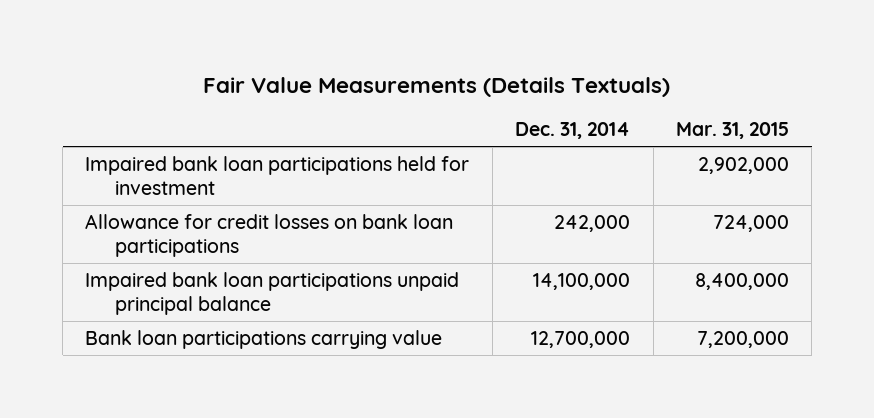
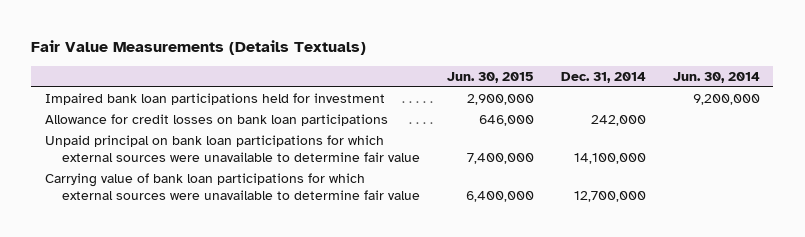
- | Dec. 31, 2014 | Mar. 31, 2015
+ | Jun. 30, 2015 | Dec. 31, 2014 | Jun. 30, 2014
- Impaired bank loan participations unpaid principal balance | 14,100,000 | 8,400,000
- Bank loan participations carrying value | 12,700,000 | 7,200,000
+ Unpaid principal on bank loan participations for which external sources were unavailable to determine fair value | 7,400,000 | 14,100,000 |
+ Carrying value of bank loan participations for which external sources were unavailable to determine fair value | 6,400,000 | 12,700,000 |

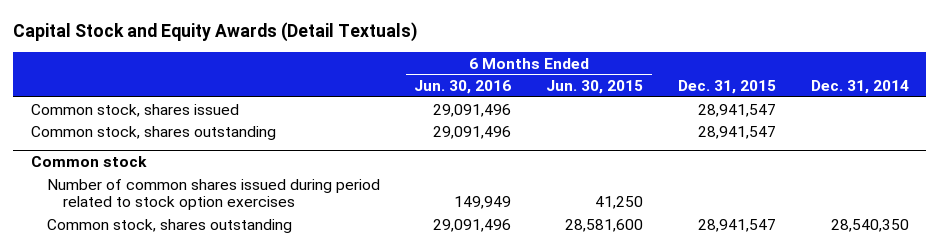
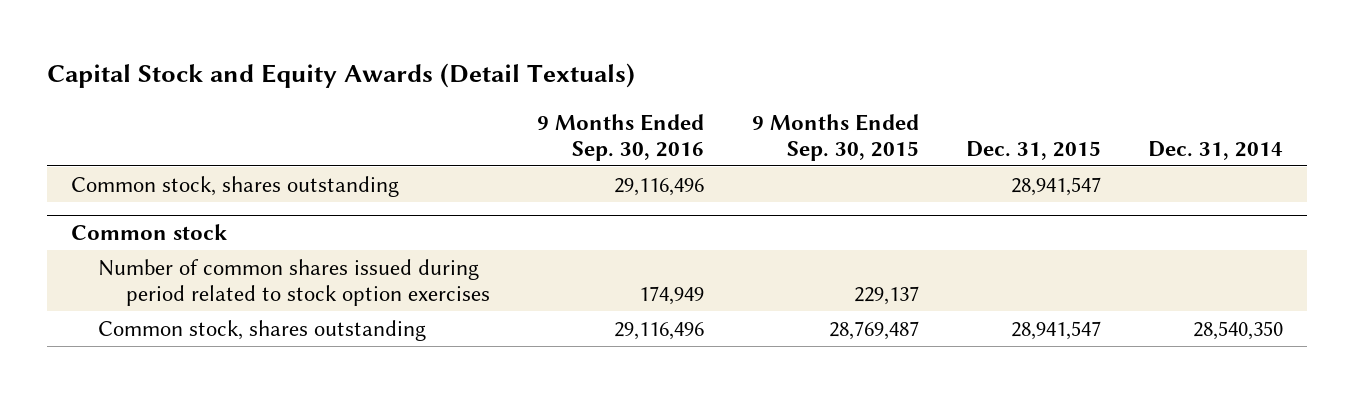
- | 6 Months Ended Jun. 30, 2016 | 6 Months Ended Jun. 30, 2015 | Dec. 31, 2015 | Dec. 31, 2014
+ | 9 Months Ended Sep. 30, 2016 | 9 Months Ended Sep. 30, 2015 | Dec. 31, 2015 | Dec. 31, 2014
- Common stock, shares issued | 29,091,496 | | 28,941,547 |

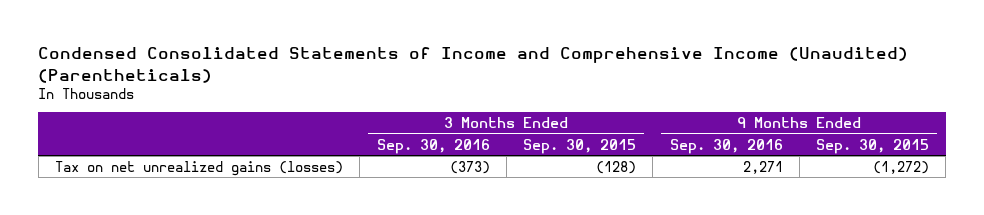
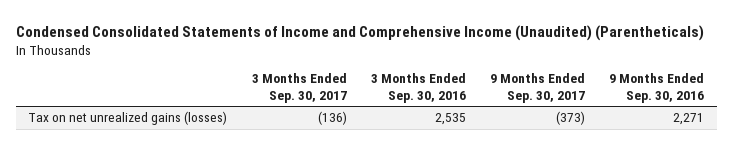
- | 3 Months Ended Sep. 30, 2016 | 3 Months Ended Sep. 30, 2015 | 9 Months Ended Sep. 30, 2016 | 9 Months Ended Sep. 30, 2015
+ | 3 Months Ended Sep. 30, 2017 | 3 Months Ended Sep. 30, 2016 | 9 Months Ended Sep. 30, 2017 | 9 Months Ended Sep. 30, 2016
- Tax on net unrealized gains (losses) | (373) | (128) | 2,271 | (1,272)
+ Tax on net unrealized gains (losses) | (136) | 2,535 | (373) | 2,271

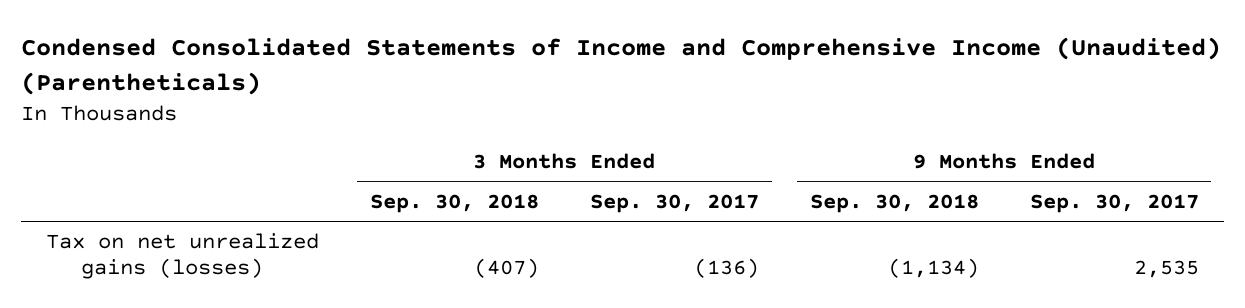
- | 3 Months Ended Sep. 30, 2017 | 3 Months Ended Sep. 30, 2016 | 9 Months Ended Sep. 30, 2017 | 9 Months Ended Sep. 30, 2016
+ | 3 Months Ended Sep. 30, 2018 | 3 Months Ended Sep. 30, 2017 | 9 Months Ended Sep. 30, 2018 | 9 Months Ended Sep. 30, 2017
- Tax on net unrealized gains (losses) | (136) | 2,535 | (373) | 2,271
+ Tax on net unrealized gains (losses) | (407) | (136) | (1,134) | 2,535

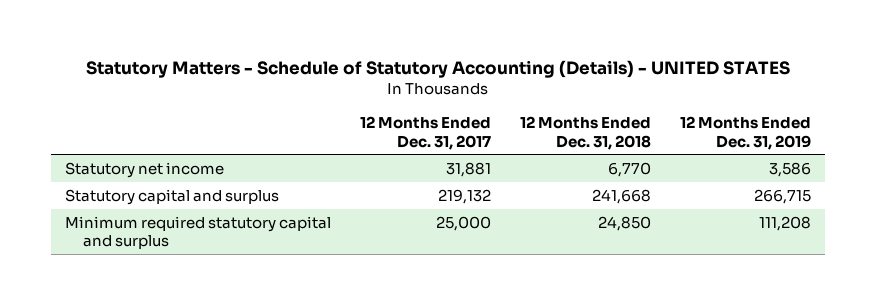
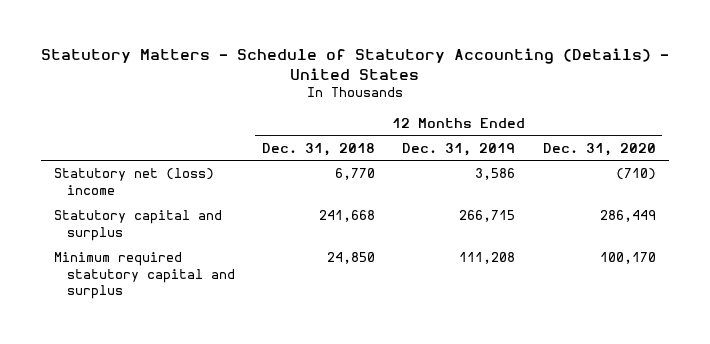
- Statutory Matters - Schedule of Statutory Accounting (Details) - UNITED STATES
+ Statutory Matters - Schedule of Statutory Accounting (Details) - United States
- | 12 Months Ended Dec. 31, 2017 | 12 Months Ended Dec. 31, 2018 | 12 Months Ended Dec. 31, 2019
+ | 12 Months Ended Dec. 31, 2018 | 12 Months Ended Dec. 31, 2019 | 12 Months Ended Dec. 31, 2020
- Statutory net income | 31,881 | 6,770 | 3,586
+ Statutory net (loss) income | 6,770 | 3,586 | (710)

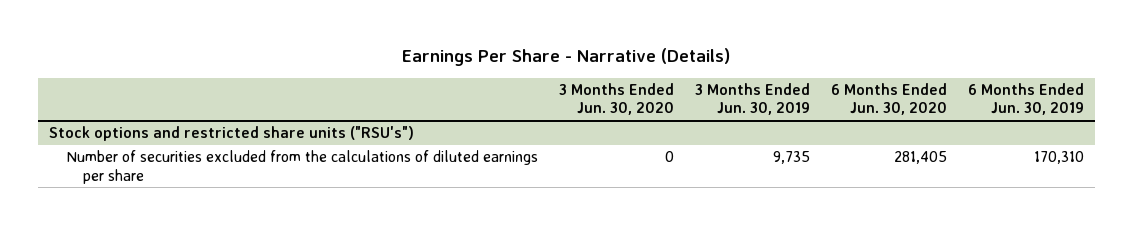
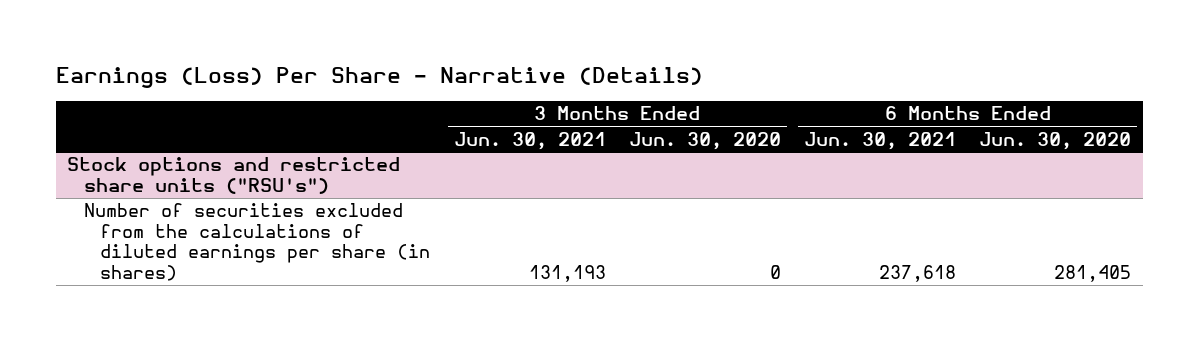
- Earnings Per Share - Narrative (Details)
+ Earnings (Loss) Per Share - Narrative (Details)
- | 3 Months Ended Jun. 30, 2020 | 3 Months Ended Jun. 30, 2019 | 6 Months Ended Jun. 30, 2020 | 6 Months Ended Jun. 30, 2019
+ | 3 Months Ended Jun. 30, 2021 | 3 Months Ended Jun. 30, 2020 | 6 Months Ended Jun. 30, 2021 | 6 Months Ended Jun. 30, 2020
@ Stock options and restricted share units ("RSU's")
- Number of securities excluded from the calculations of diluted earnings per share | 0 | 9,735 | 281,405 | 170,310
+ Number of securities excluded from the calculations of diluted earnings per share (in shares) | 131,193 | 0 | 237,618 | 281,405

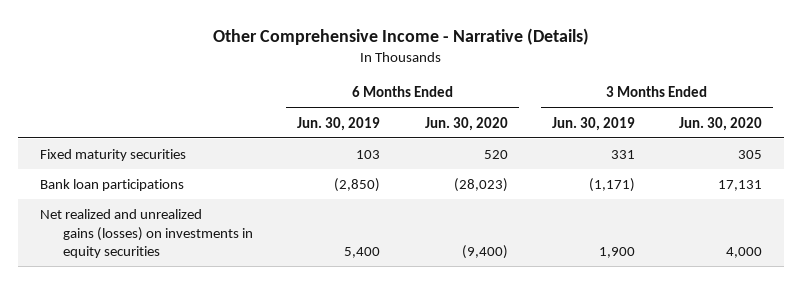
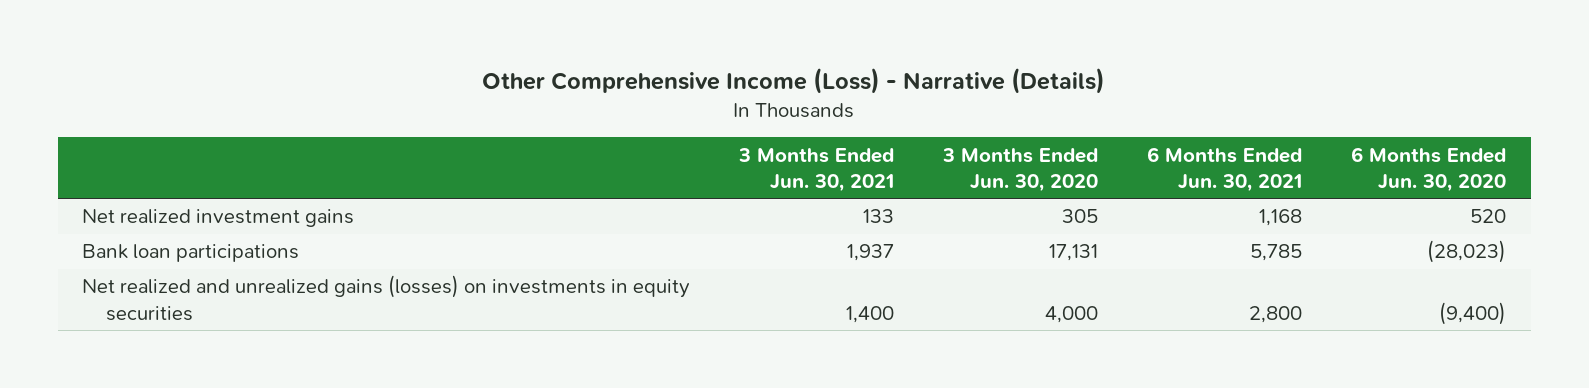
- Other Comprehensive Income - Narrative (Details)
+ Other Comprehensive Income (Loss) - Narrative (Details)
- | 6 Months Ended Jun. 30, 2019 | 6 Months Ended Jun. 30, 2020 | 3 Months Ended Jun. 30, 2019 | 3 Months Ended Jun. 30, 2020
+ | 3 Months Ended Jun. 30, 2021 | 3 Months Ended Jun. 30, 2020 | 6 Months Ended Jun. 30, 2021 | 6 Months Ended Jun. 30, 2020
- Fixed maturity securities | 103 | 520 | 331 | 305
+ Net realized investment gains | 133 | 305 | 1,168 | 520

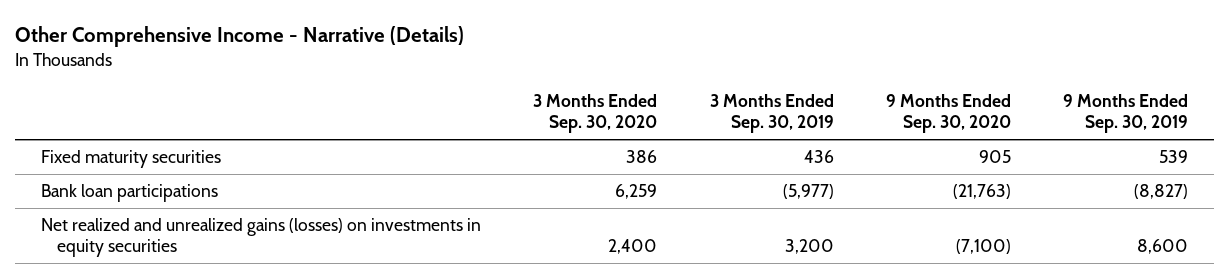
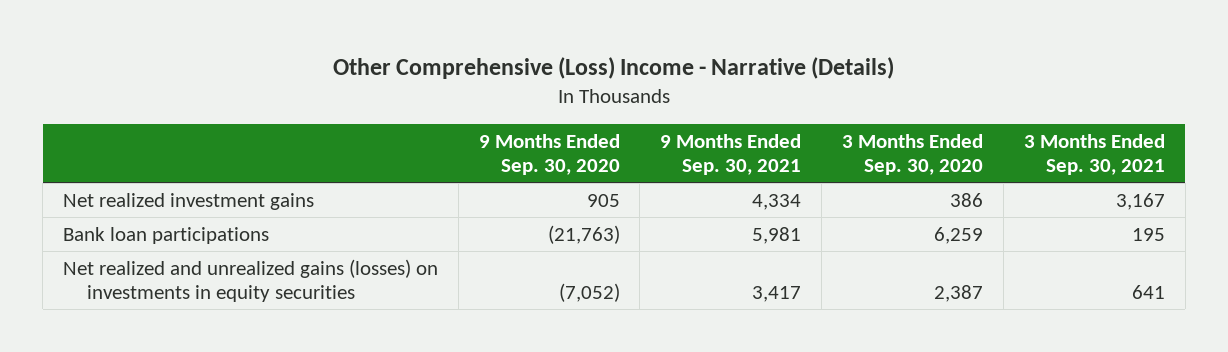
- Other Comprehensive Income - Narrative (Details)
+ Other Comprehensive (Loss) Income - Narrative (Details)
- | 3 Months Ended Sep. 30, 2020 | 3 Months Ended Sep. 30, 2019 | 9 Months Ended Sep. 30, 2020 | 9 Months Ended Sep. 30, 2019
+ | 9 Months Ended Sep. 30, 2020 | 9 Months Ended Sep. 30, 2021 | 3 Months Ended Sep. 30, 2020 | 3 Months Ended Sep. 30, 2021
- Fixed maturity securities | 386 | 436 | 905 | 539
+ Net realized investment gains | 905 | 4,334 | 386 | 3,167
- Net realized and unrealized gains (losses) on investments in equity securities | 2,400 | 3,200 | (7,100) | 8,600
+ Net realized and unrealized gains (losses) on investments in equity securities | (7,052) | 3,417 | 2,387 | 641

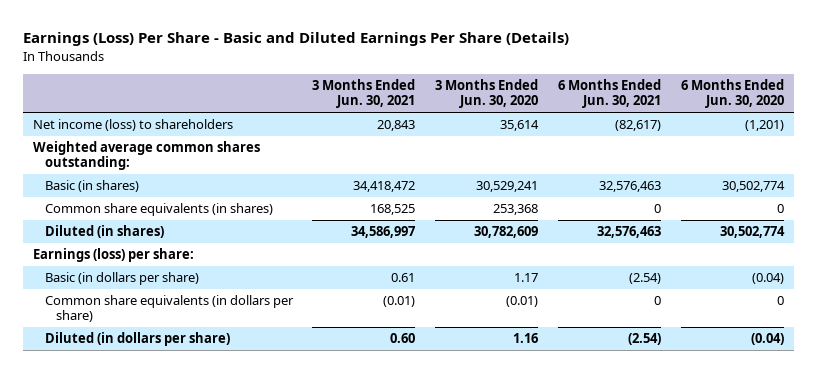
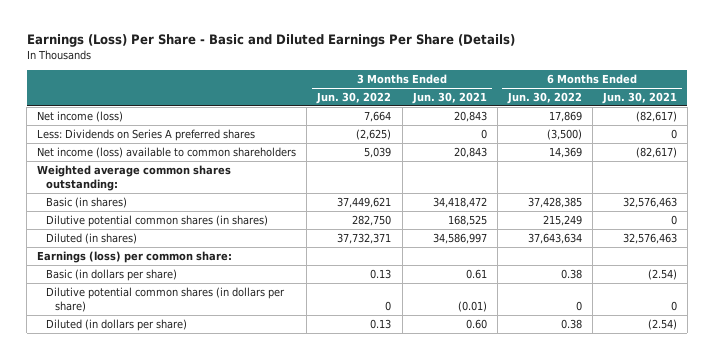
- | 3 Months Ended Jun. 30, 2021 | 3 Months Ended Jun. 30, 2020 | 6 Months Ended Jun. 30, 2021 | 6 Months Ended Jun. 30, 2020
+ | 3 Months Ended Jun. 30, 2022 | 3 Months Ended Jun. 30, 2021 | 6 Months Ended Jun. 30, 2022 | 6 Months Ended Jun. 30, 2021
- Net income (loss) to shareholders | 20,843 | 35,614 | (82,617) | (1,201)
+ Net income (loss) | 7,664 | 20,843 | 17,869 | (82,617)
+ Less: Dividends on Series A preferred shares | (2,625) | 0 | (3,500) | 0
+ Net income (loss) available to common shareholders | 5,039 | 20,843 | 14,369 | (82,617)
- Common share equivalents (in shares) | 168,525 | 253,368 | 0 | 0
+ Dilutive potential common shares (in shares) | 282,750 | 168,525 | 215,249 | 0
- Earnings (loss) per share:
+ Earnings (loss) per common share:
- Common share equivalents (in dollars per share) | (0.01) | (0.01) | 0 | 0
+ Dilutive potential common shares (in dollars per share) | 0 | (0.01) | 0 | 0

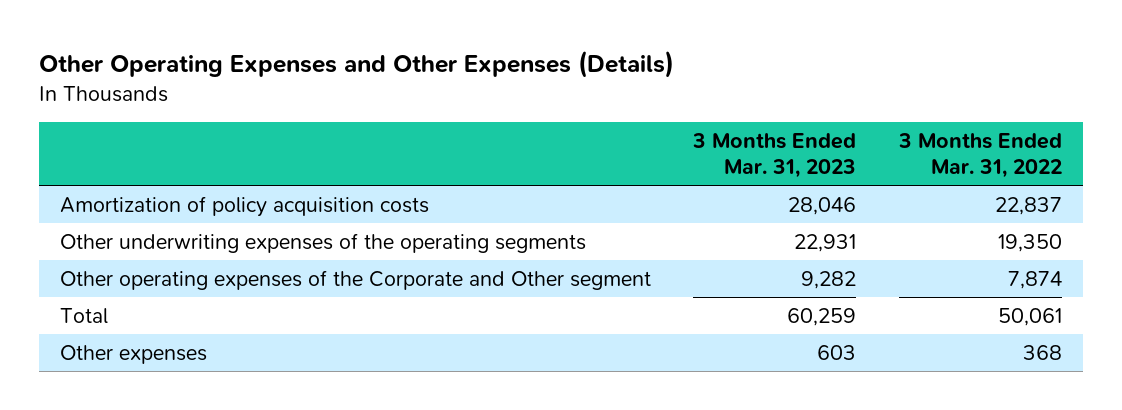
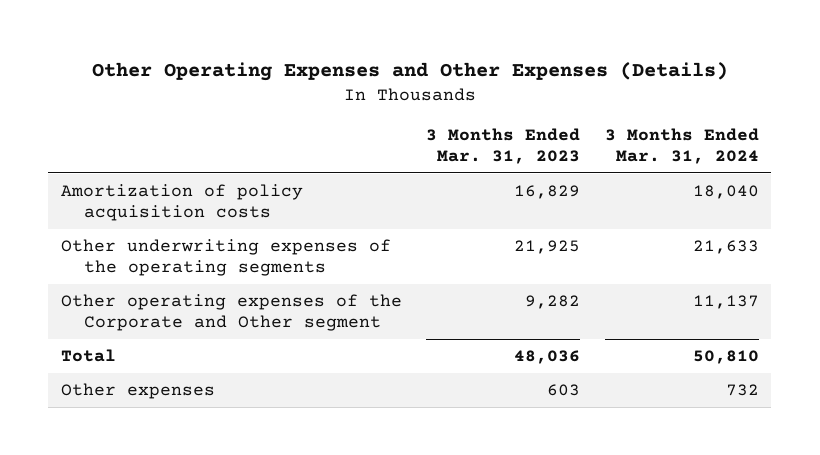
- | 3 Months Ended Mar. 31, 2023 | 3 Months Ended Mar. 31, 2022
+ | 3 Months Ended Mar. 31, 2023 | 3 Months Ended Mar. 31, 2024
- Amortization of policy acquisition costs | 28,046 | 22,837
- Other underwriting expenses of the operating segments | 22,931 | 19,350
+ Amortization of policy acquisition costs | 16,829 | 18,040
+ Other underwriting expenses of the operating segments | 21,925 | 21,633
- Total | 60,259 | 50,061
+ Total | 48,036 | 50,810

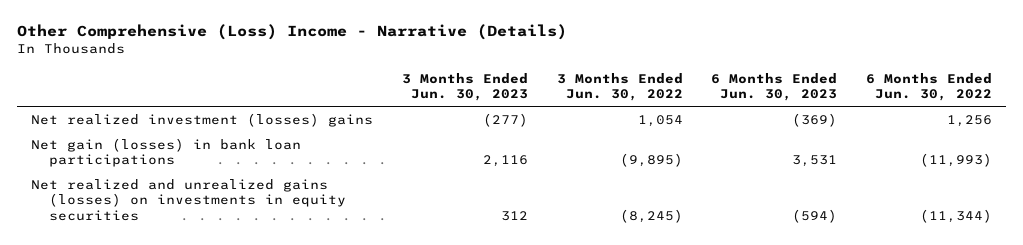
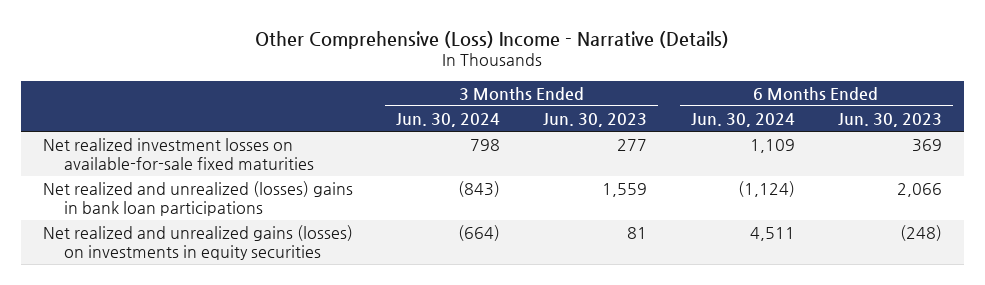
- | 3 Months Ended Jun. 30, 2023 | 3 Months Ended Jun. 30, 2022 | 6 Months Ended Jun. 30, 2023 | 6 Months Ended Jun. 30, 2022
+ | 3 Months Ended Jun. 30, 2024 | 3 Months Ended Jun. 30, 2023 | 6 Months Ended Jun. 30, 2024 | 6 Months Ended Jun. 30, 2023
- Net realized investment (losses) gains | (277) | 1,054 | (369) | 1,256
- Net gain (losses) in bank loan participations | 2,116 | (9,895) | 3,531 | (11,993)
- Net realized and unrealized gains (losses) on investments in equity securities | 312 | (8,245) | (594) | (11,344)
+ Net realized investment losses on available-for-sale fixed maturities | 798 | 277 | 1,109 | 369
+ Net realized and unrealized (losses) gains in bank loan participations | (843) | 1,559 | (1,124) | 2,066
+ Net realized and unrealized gains (losses) on investments in equity securities | (664) | 81 | 4,511 | (248)

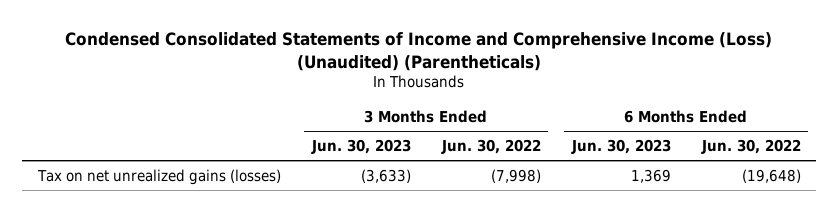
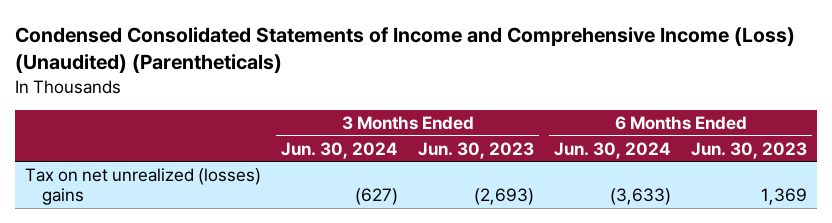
- | 3 Months Ended Jun. 30, 2023 | 3 Months Ended Jun. 30, 2022 | 6 Months Ended Jun. 30, 2023 | 6 Months Ended Jun. 30, 2022
+ | 3 Months Ended Jun. 30, 2024 | 3 Months Ended Jun. 30, 2023 | 6 Months Ended Jun. 30, 2024 | 6 Months Ended Jun. 30, 2023
- Tax on net unrealized gains (losses) | (3,633) | (7,998) | 1,369 | (19,648)
+ Tax on net unrealized (losses) gains | (627) | (2,693) | (3,633) | 1,369

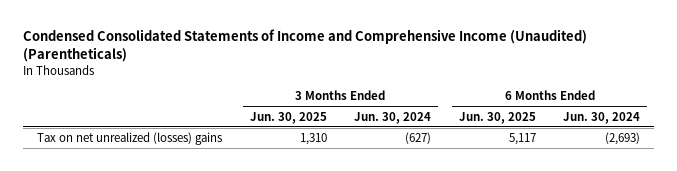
- Condensed Consolidated Statements of Income and Comprehensive Income (Loss) (Unaudited) (Parentheticals)
+ Condensed Consolidated Statements of Income and Comprehensive Income (Unaudited) (Parentheticals)
- | 3 Months Ended Jun. 30, 2024 | 3 Months Ended Jun. 30, 2023 | 6 Months Ended Jun. 30, 2024 | 6 Months Ended Jun. 30, 2023
+ | 3 Months Ended Jun. 30, 2025 | 3 Months Ended Jun. 30, 2024 | 6 Months Ended Jun. 30, 2025 | 6 Months Ended Jun. 30, 2024
- Tax on net unrealized (losses) gains | (627) | (2,693) | (3,633) | 1,369
+ Tax on net unrealized (losses) gains | 1,310 | (627) | 5,117 | (2,693)

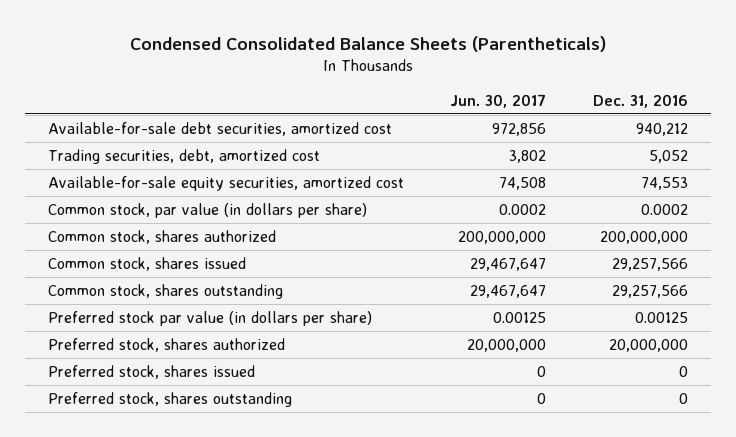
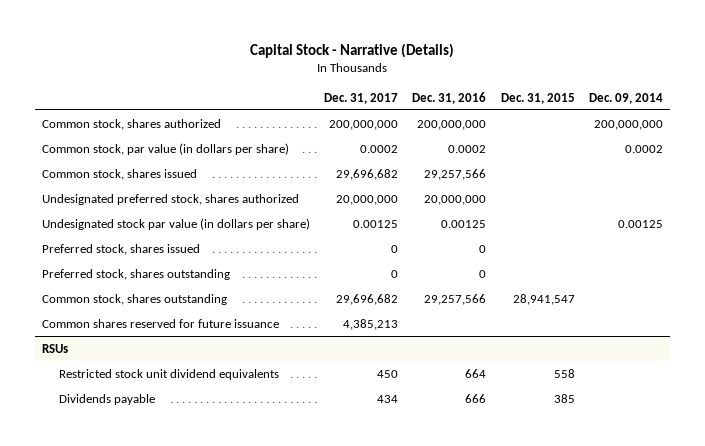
- Condensed Consolidated Balance Sheets (Parentheticals)
+ Capital Stock - Narrative (Details)
- | Jun. 30, 2017 | Dec. 31, 2016
+ | Dec. 31, 2017 | Dec. 31, 2016 | Dec. 31, 2015 | Dec. 09, 2014
- Available-for-sale debt securities, amortized cost | 972,856 | 940,212
- Trading securities, debt, amortized cost | 3,802 | 5,052
- Available-for-sale equity securities, amortized cost | 74,508 | 74,553
moved down: Common stock, par value (in dollars per share) | 0.0002 | 0.0002 | | 0.0002
- Preferred stock par value (in dollars per share) | 0.00125 | 0.00125
- Preferred stock, shares authorized | 20,000,000 | 20,000,000
+ Undesignated preferred stock, shares authorized | 20,000,000 | 20,000,000 | |
+ Undesignated stock par value (in dollars per share) | 0.00125 | 0.00125 | | 0.00125
moved down: Common stock, shares outstanding | 29,696,682 | 29,257,566 | 28,941,547 |
+ Common shares reserved for future issuance | 4,385,213 | | |
+ RSUs
+ Restricted stock unit dividend equivalents | 450 | 664 | 558 |
+ Dividends payable | 434 | 666 | 385 |

